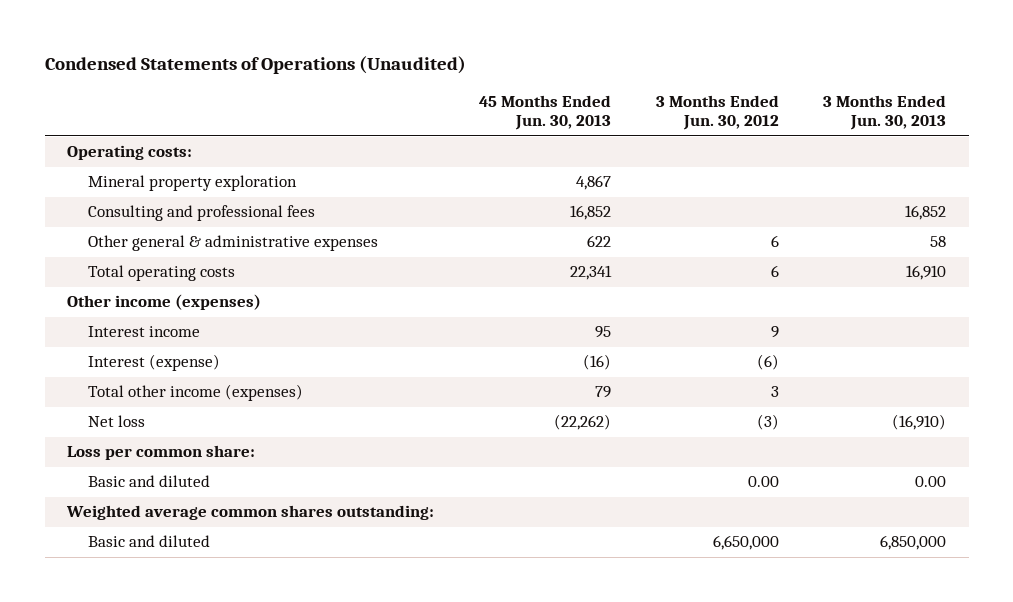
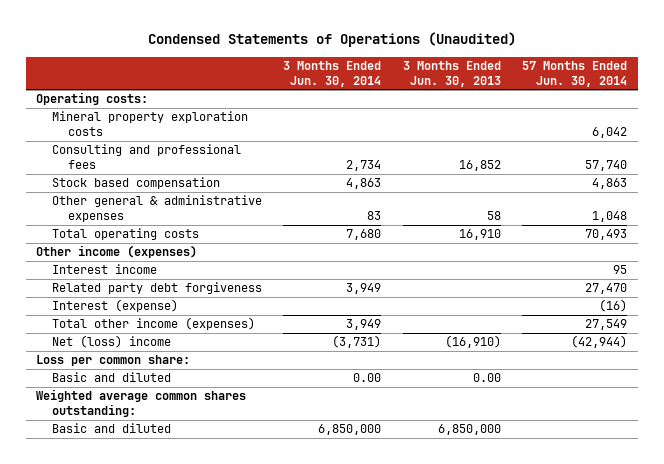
- | 45 Months Ended Jun. 30, 2013 | 3 Months Ended Jun. 30, 2012 | 3 Months Ended Jun. 30, 2013
+ | 3 Months Ended Jun. 30, 2014 | 3 Months Ended Jun. 30, 2013 | 57 Months Ended Jun. 30, 2014
- Mineral property exploration | 4,867 | |
+ Mineral property exploration costs | | | 6,042
+ Stock based compensation | 4,863 | | 4,863
+ Related party debt forgiveness | 3,949 | | 27,470
- Net loss | (22,262) | (3) | (16,910)
+ Net (loss) income | (3,731) | (16,910) | (42,944)

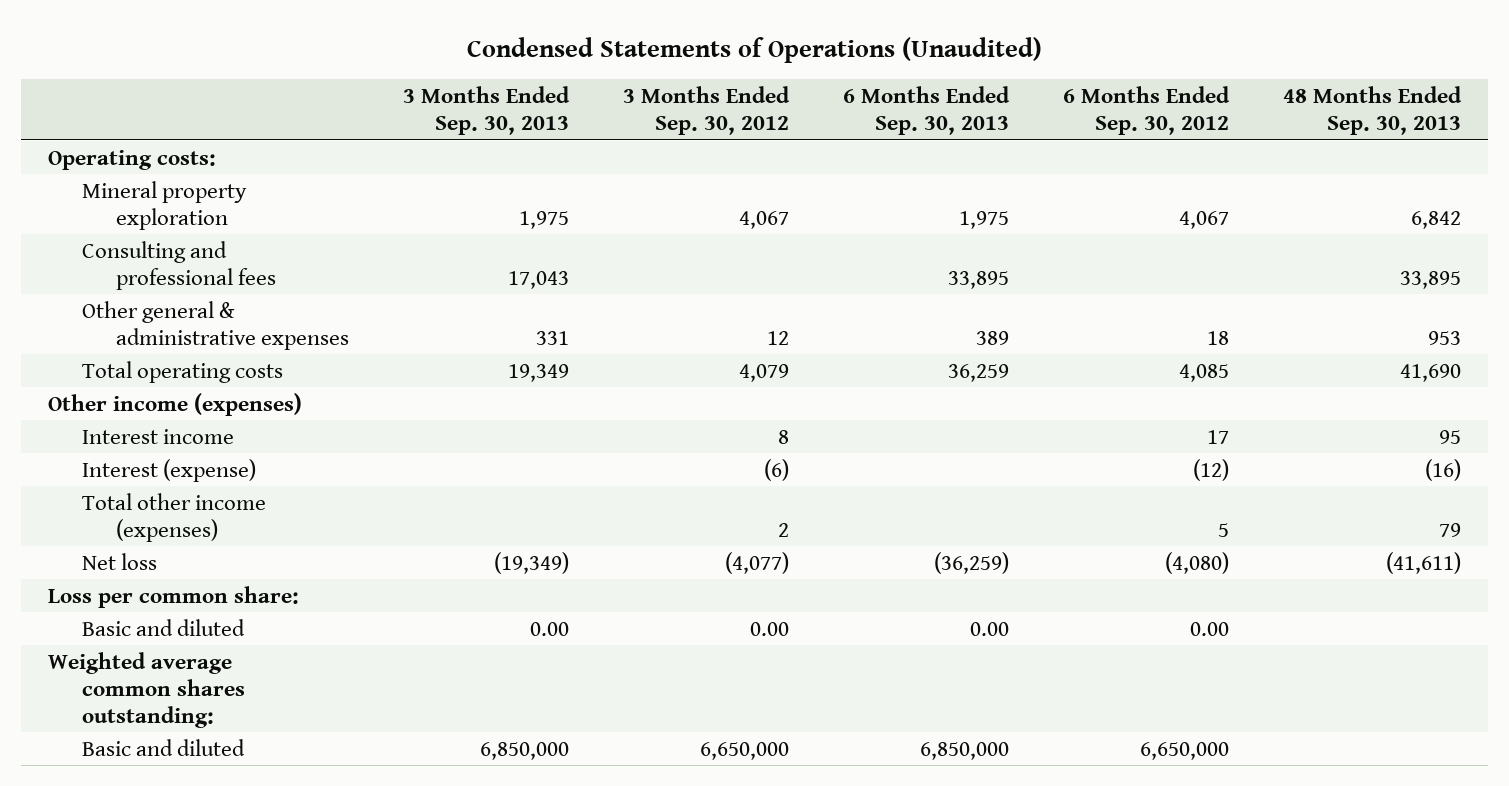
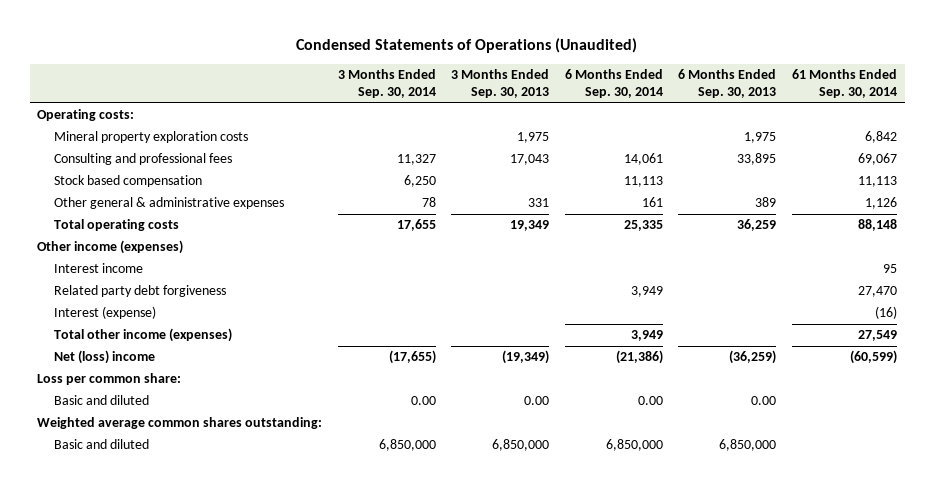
- | 3 Months Ended Sep. 30, 2013 | 3 Months Ended Sep. 30, 2012 | 6 Months Ended Sep. 30, 2013 | 6 Months Ended Sep. 30, 2012 | 48 Months Ended Sep. 30, 2013
+ | 3 Months Ended Sep. 30, 2014 | 3 Months Ended Sep. 30, 2013 | 6 Months Ended Sep. 30, 2014 | 6 Months Ended Sep. 30, 2013 | 61 Months Ended Sep. 30, 2014
- Mineral property exploration | 1,975 | 4,067 | 1,975 | 4,067 | 6,842
+ Mineral property exploration costs | | 1,975 | | 1,975 | 6,842
+ Stock based compensation | 6,250 | | 11,113 | | 11,113
+ Related party debt forgiveness | | | 3,949 | | 27,470
- Net loss | (19,349) | (4,077) | (36,259) | (4,080) | (41,611)
+ Net (loss) income | (17,655) | (19,349) | (21,386) | (36,259) | (60,599)

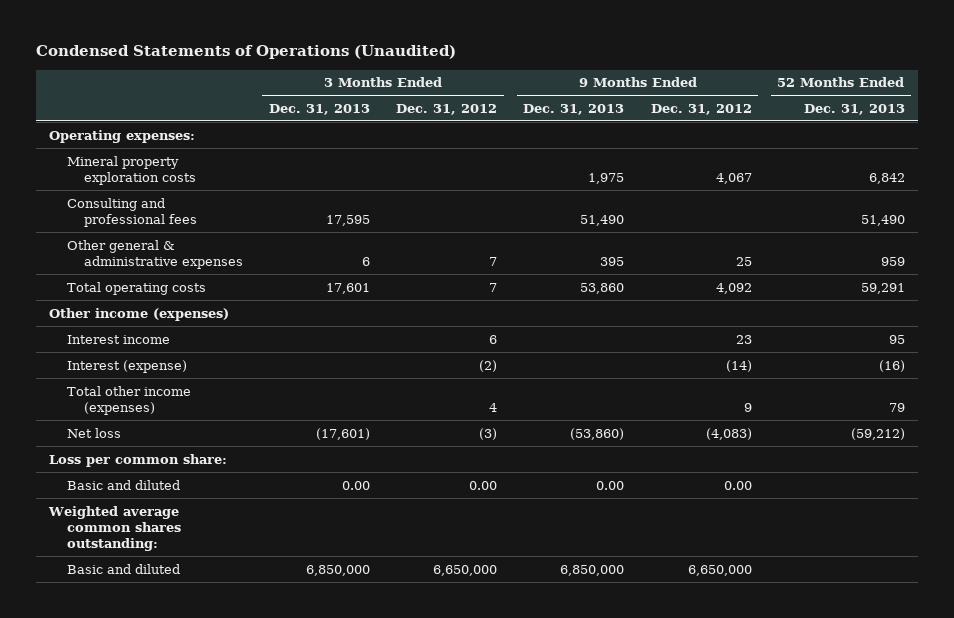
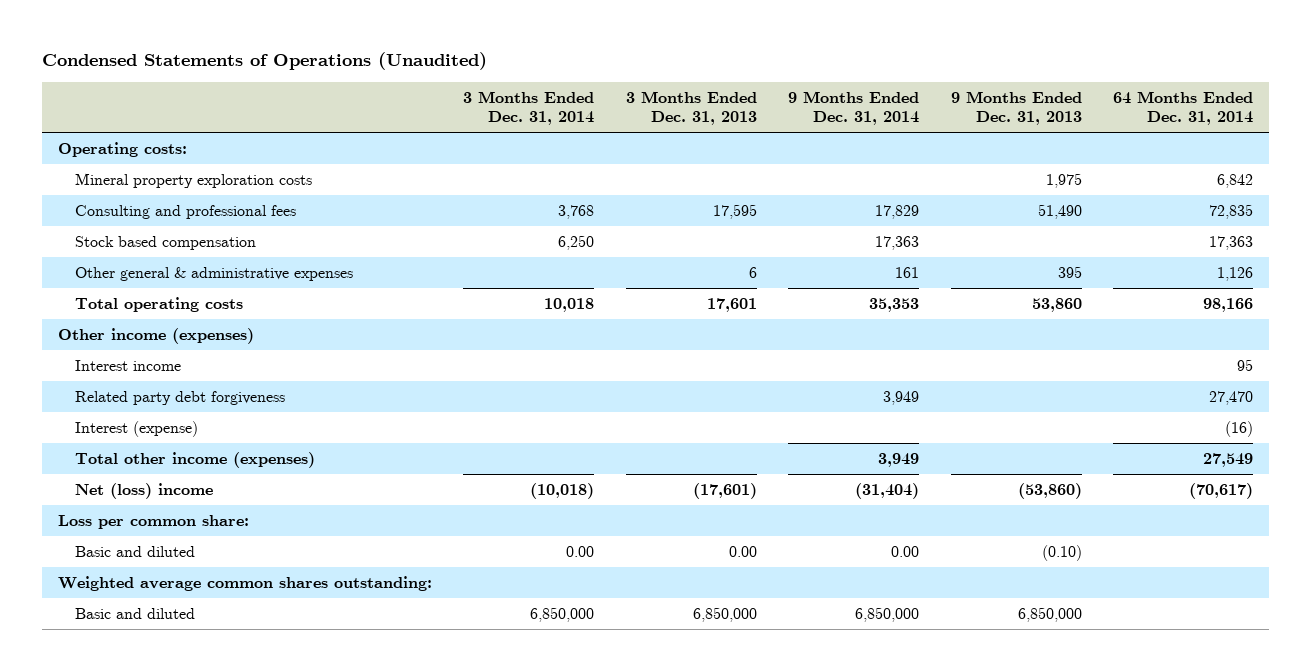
- | 3 Months Ended Dec. 31, 2013 | 3 Months Ended Dec. 31, 2012 | 9 Months Ended Dec. 31, 2013 | 9 Months Ended Dec. 31, 2012 | 52 Months Ended Dec. 31, 2013
+ | 3 Months Ended Dec. 31, 2014 | 3 Months Ended Dec. 31, 2013 | 9 Months Ended Dec. 31, 2014 | 9 Months Ended Dec. 31, 2013 | 64 Months Ended Dec. 31, 2014
- Operating expenses:
+ Operating costs:
+ Stock based compensation | 6,250 | | 17,363 | | 17,363
+ Related party debt forgiveness | | | 3,949 | | 27,470
- Net loss | (17,601) | (3) | (53,860) | (4,083) | (59,212)
+ Net (loss) income | (10,018) | (17,601) | (31,404) | (53,860) | (70,617)
- Basic and diluted | 0.00 | 0.00 | 0.00 | 0.00 |
+ Basic and diluted | 0.00 | 0.00 | 0.00 | (0.10) |

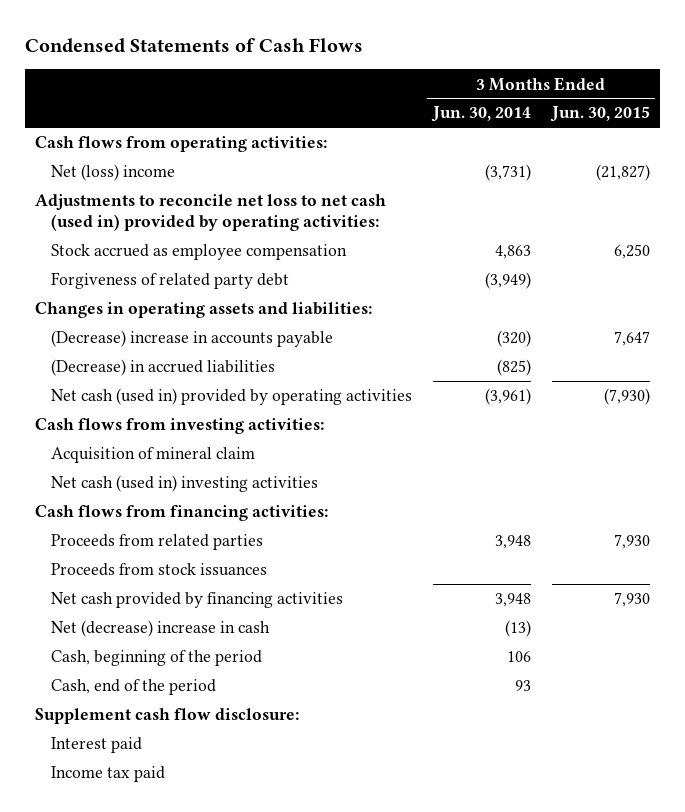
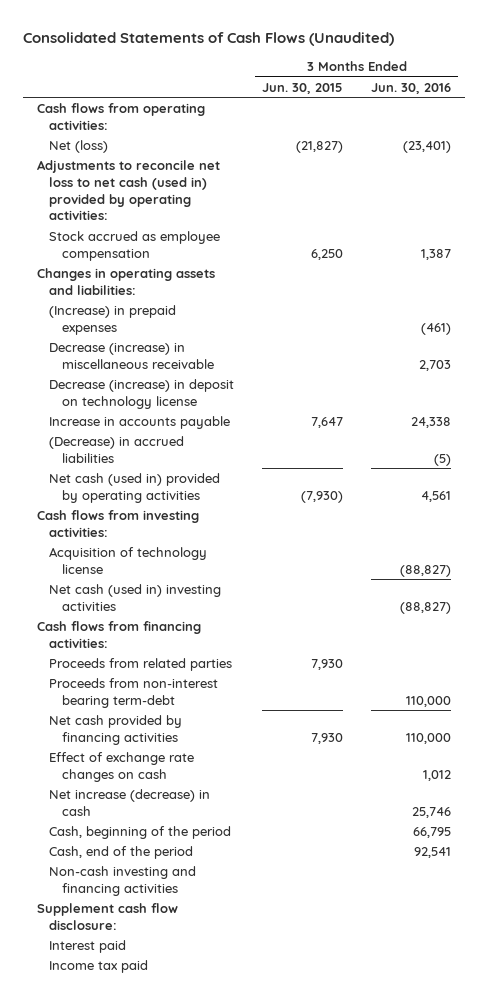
- Condensed Statements of Cash Flows
+ Consolidated Statements of Cash Flows (Unaudited)
- | 3 Months Ended Jun. 30, 2014 | 3 Months Ended Jun. 30, 2015
+ | 3 Months Ended Jun. 30, 2015 | 3 Months Ended Jun. 30, 2016
- Net (loss) income | (3,731) | (21,827)
+ Net (loss) | (21,827) | (23,401)
- Forgiveness of related party debt | (3,949) |
- (Decrease) increase in accounts payable | (320) | 7,647
+ (Increase) in prepaid expenses | | (461)
+ Decrease (increase) in miscellaneous receivable | | 2,703
+ Decrease (increase) in deposit on technology license
+ Increase in accounts payable | 7,647 | 24,338
- Acquisition of mineral claim
+ Acquisition of technology license | | (88,827)
- Proceeds from stock issuances
+ Proceeds from non-interest bearing term-debt | | 110,000
- Net (decrease) increase in cash | (13) |
+ Effect of exchange rate changes on cash | | 1,012
+ Net increase (decrease) in cash | | 25,746
+ Non-cash investing and financing activities

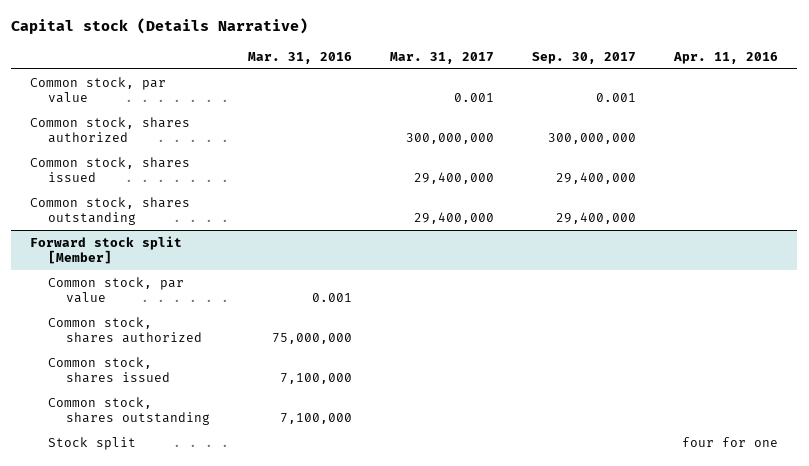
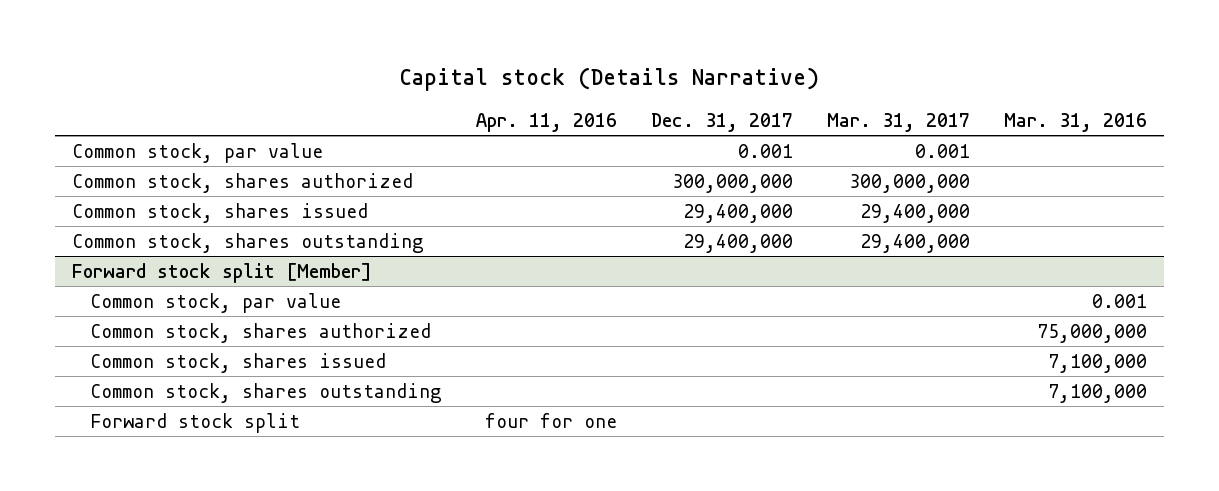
- | Mar. 31, 2016 | Mar. 31, 2017 | Sep. 30, 2017 | Apr. 11, 2016
+ | Apr. 11, 2016 | Dec. 31, 2017 | Mar. 31, 2017 | Mar. 31, 2016
@ Forward stock split [Member]
- Stock split | | | | four for one
+ Forward stock split | four for one | | |

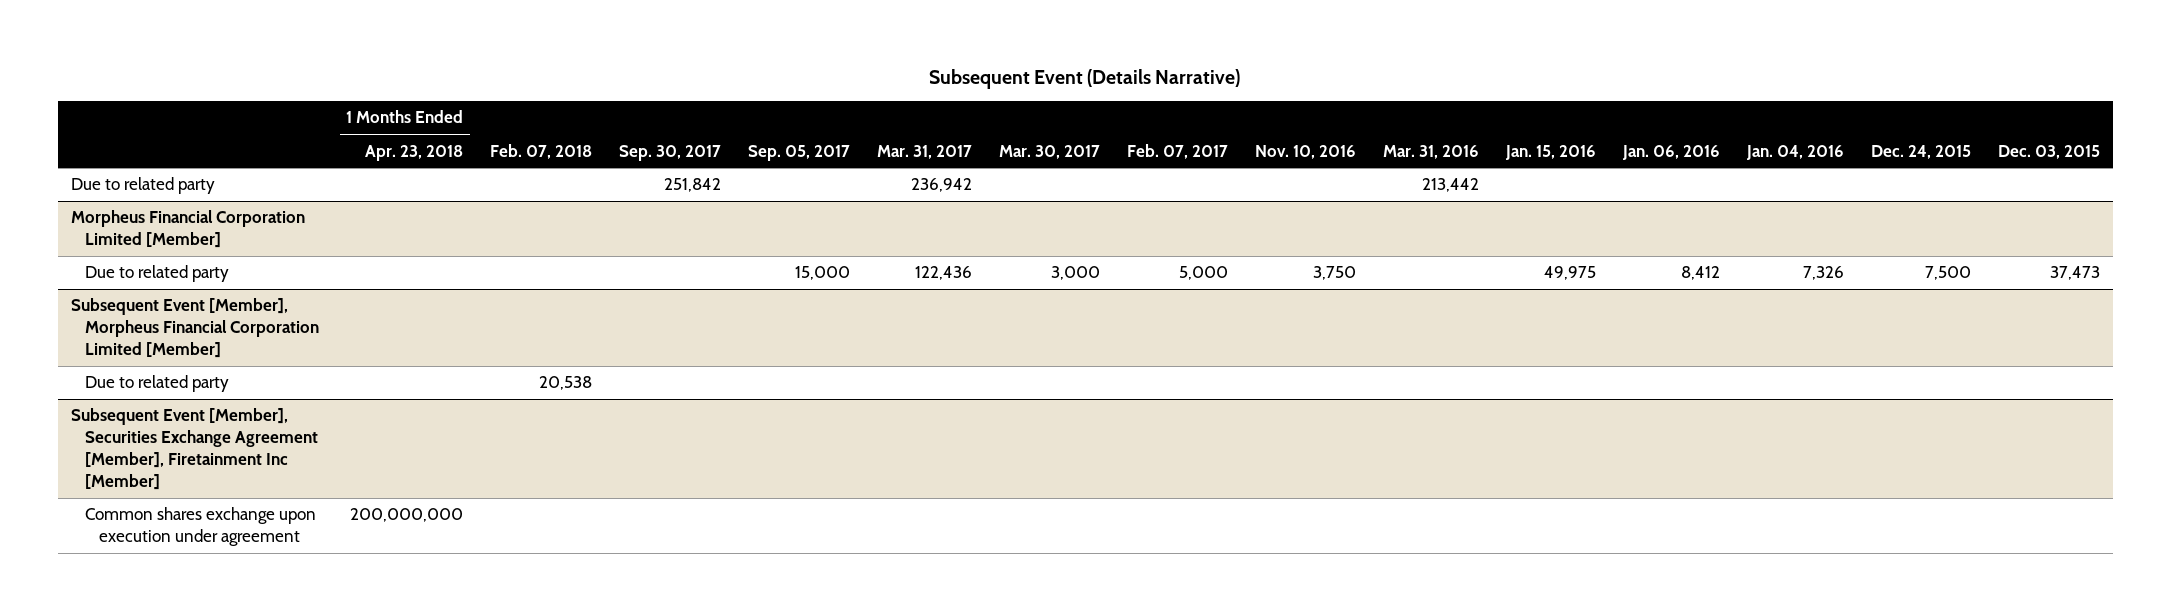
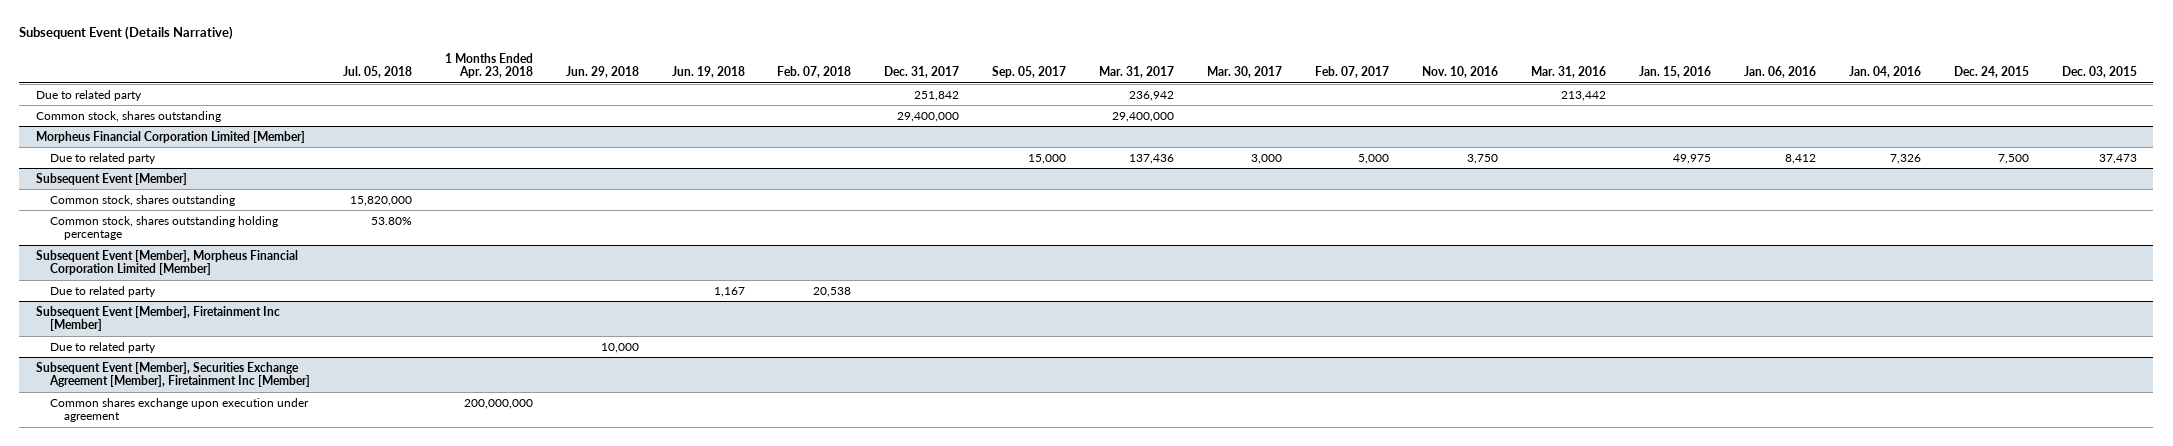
- | 1 Months Ended Apr. 23, 2018 | Feb. 07, 2018 | Sep. 30, 2017 | Sep. 05, 2017 | Mar. 31, 2017 | Mar. 30, 2017 | Feb. 07, 2017 | Nov. 10, 2016 | Mar. 31, 2016 | Jan. 15, 2016 | Jan. 06, 2016 | Jan. 04, 2016 | Dec. 24, 2015 | Dec. 03, 2015
+ | Jul. 05, 2018 | 1 Months Ended Apr. 23, 2018 | Jun. 29, 2018 | Jun. 19, 2018 | Feb. 07, 2018 | Dec. 31, 2017 | Sep. 05, 2017 | Mar. 31, 2017 | Mar. 30, 2017 | Feb. 07, 2017 | Nov. 10, 2016 | Mar. 31, 2016 | Jan. 15, 2016 | Jan. 06, 2016 | Jan. 04, 2016 | Dec. 24, 2015 | Dec. 03, 2015
+ Common stock, shares outstanding | | | | | | 29,400,000 | | 29,400,000 | | | | | | | | |
@ Morpheus Financial Corporation Limited [Member]
- Due to related party | | | | 15,000 | 122,436 | 3,000 | 5,000 | 3,750 | | 49,975 | 8,412 | 7,326 | 7,500 | 37,473
+ Due to related party | | | | | | | 15,000 | 137,436 | 3,000 | 5,000 | 3,750 | | 49,975 | 8,412 | 7,326 | 7,500 | 37,473
+ Subsequent Event [Member]
+ Common stock, shares outstanding | 15,820,000 | | | | | | | | | | | | | | | |
+ Common stock, shares outstanding holding percentage | 53.80% | | | | | | | | | | | | | | | |
+ Subsequent Event [Member], Firetainment Inc [Member]
+ Due to related party | | | 10,000 | | | | | | | | | | | | | |

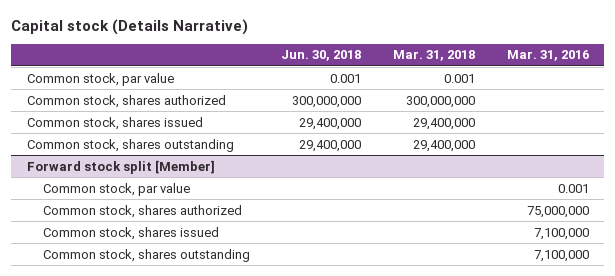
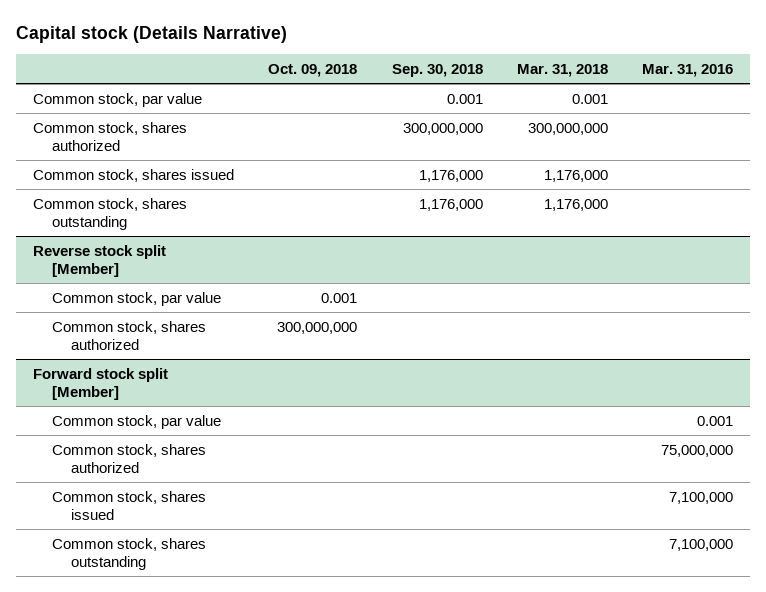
- | Jun. 30, 2018 | Mar. 31, 2018 | Mar. 31, 2016
+ | Oct. 09, 2018 | Sep. 30, 2018 | Mar. 31, 2018 | Mar. 31, 2016
- Common stock, shares issued | 29,400,000 | 29,400,000 |
- Common stock, shares outstanding | 29,400,000 | 29,400,000 |
+ Common stock, shares issued | | 1,176,000 | 1,176,000 |
+ Common stock, shares outstanding | | 1,176,000 | 1,176,000 |
+ Reverse stock split [Member]
+ Common stock, par value | 0.001 | | |
+ Common stock, shares authorized | 300,000,000 | | |

